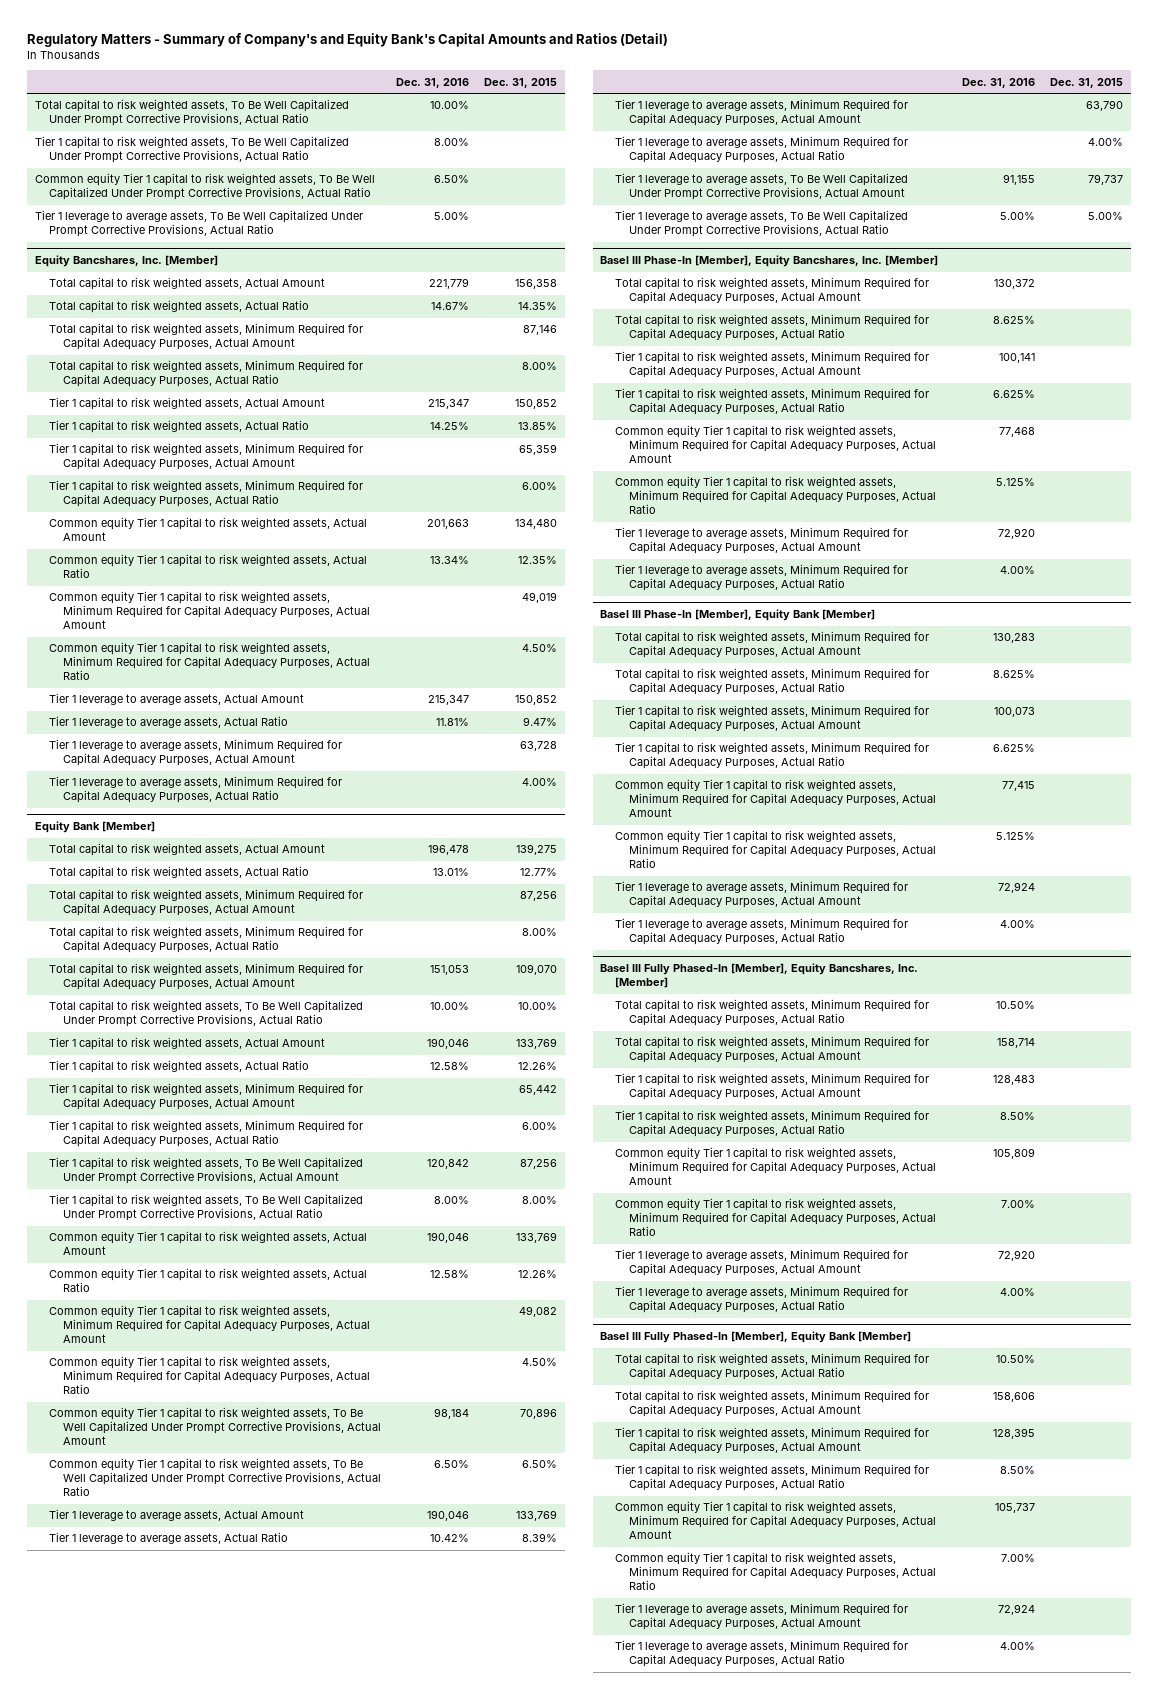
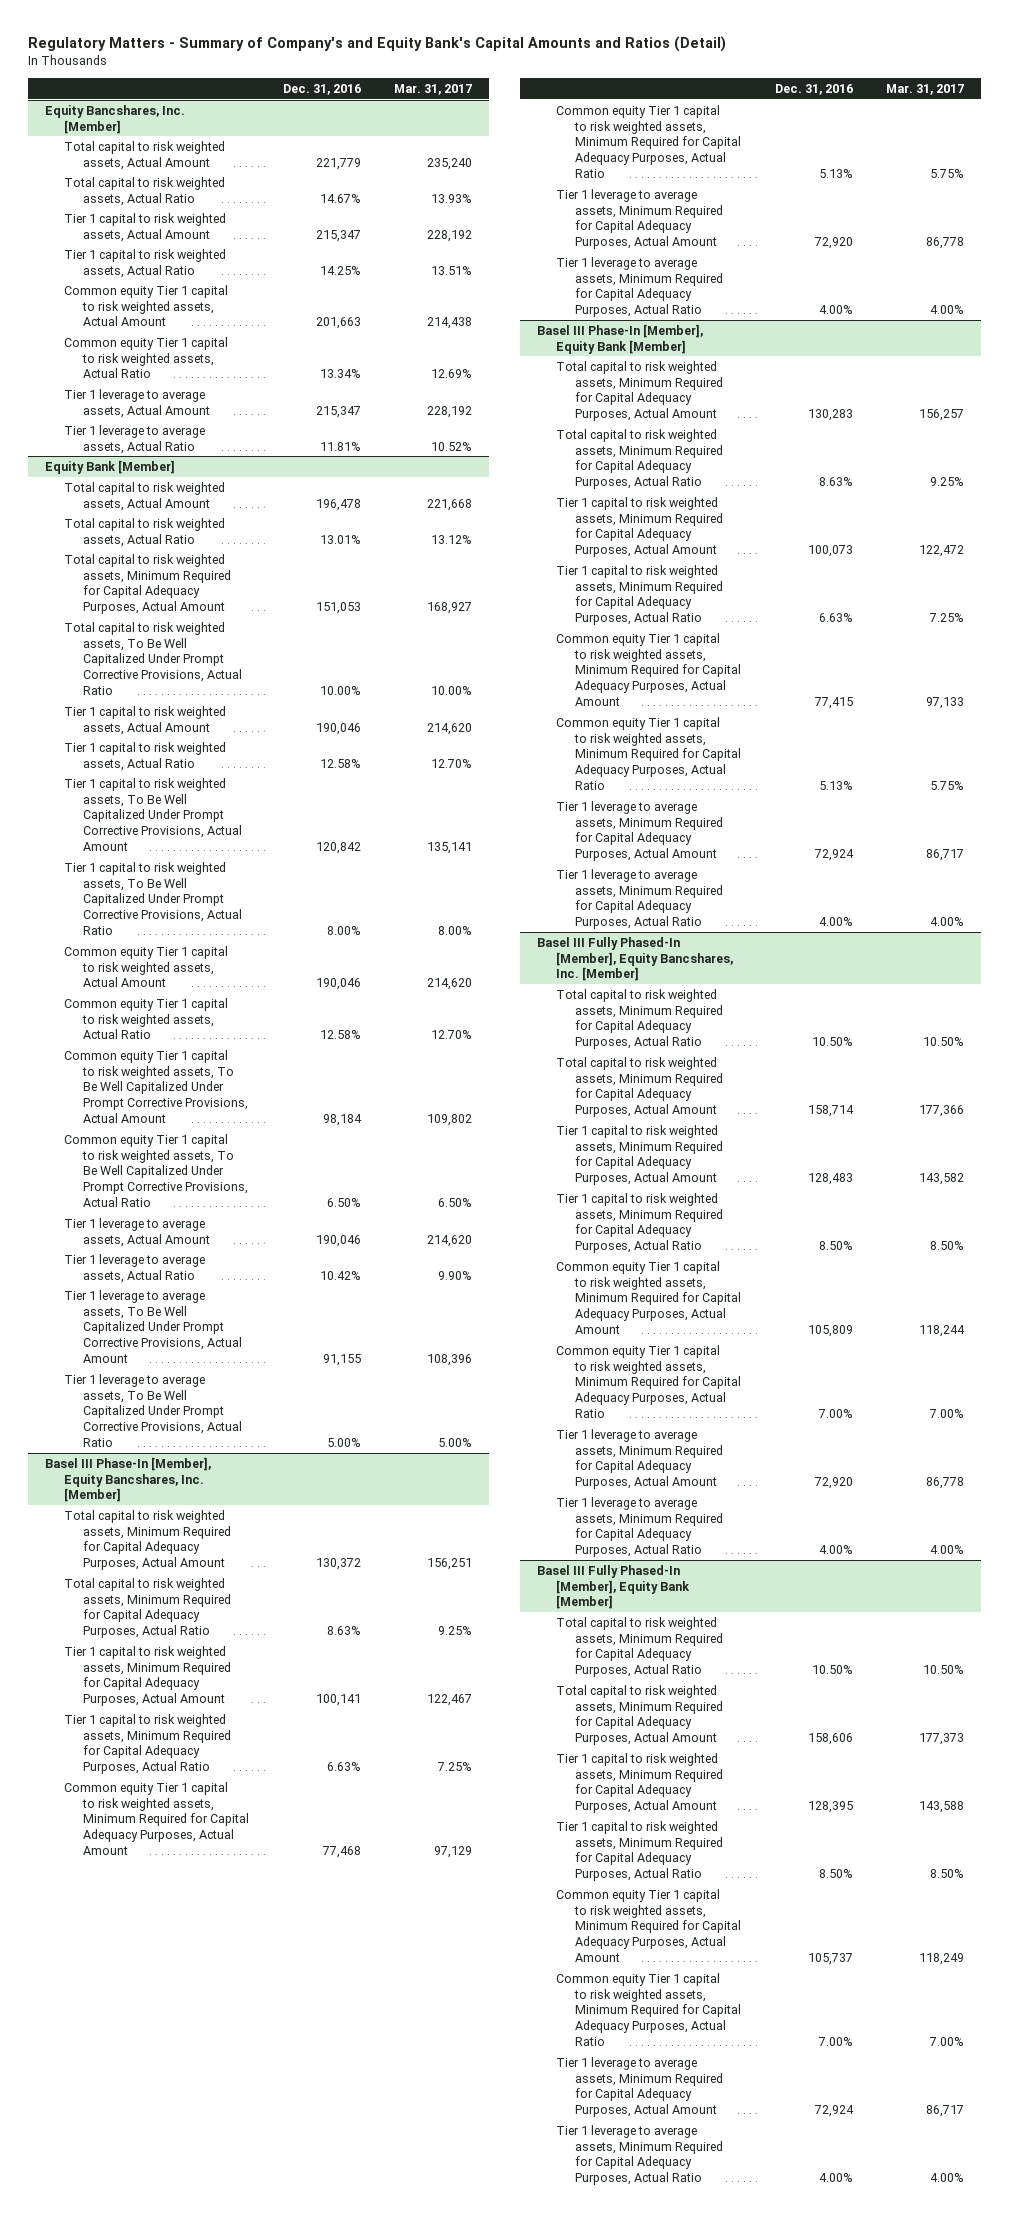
- | Dec. 31, 2016 | Dec. 31, 2015
+ | Dec. 31, 2016 | Mar. 31, 2017
- Total capital to risk weighted assets, To Be Well Capitalized Under Prompt Corrective Provisions, Actual Ratio | 10.00% |
- Tier 1 capital to risk weighted assets, To Be Well Capitalized Under Prompt Corrective Provisions, Actual Ratio | 8.00% |
- Common equity Tier 1 capital to risk weighted assets, To Be Well Capitalized Under Prompt Corrective Provisions, Actual Ratio | 6.50% |
- Tier 1 leverage to average assets, To Be Well Capitalized Under Prompt Corrective Provisions, Actual Ratio | 5.00% |
@ Equity Bancshares, Inc. [Member]
- Total capital to risk weighted assets, Minimum Required for Capital Adequacy Purposes, Actual Amount | | 87,146
- Total capital to risk weighted assets, Minimum Required for Capital Adequacy Purposes, Actual Ratio | | 8.00%
- Tier 1 capital to risk weighted assets, Minimum Required for Capital Adequacy Purposes, Actual Amount | | 65,359
- Tier 1 capital to risk weighted assets, Minimum Required for Capital Adequacy Purposes, Actual Ratio | | 6.00%
- Common equity Tier 1 capital to risk weighted assets, Minimum Required for Capital Adequacy Purposes, Actual Amount | | 49,019
- Common equity Tier 1 capital to risk weighted assets, Minimum Required for Capital Adequacy Purposes, Actual Ratio | | 4.50%
- Tier 1 leverage to average assets, Minimum Required for Capital Adequacy Purposes, Actual Amount | | 63,728
- Tier 1 leverage to average assets, Minimum Required for Capital Adequacy Purposes, Actual Ratio | | 4.00%
@ Equity Bank [Member]
- Total capital to risk weighted assets, Minimum Required for Capital Adequacy Purposes, Actual Amount | | 87,256
- Total capital to risk weighted assets, Minimum Required for Capital Adequacy Purposes, Actual Ratio | | 8.00%
- Tier 1 capital to risk weighted assets, Minimum Required for Capital Adequacy Purposes, Actual Amount | | 65,442
- Tier 1 capital to risk weighted assets, Minimum Required for Capital Adequacy Purposes, Actual Ratio | | 6.00%
- Common equity Tier 1 capital to risk weighted assets, Minimum Required for Capital Adequacy Purposes, Actual Amount | | 49,082
- Common equity Tier 1 capital to risk weighted assets, Minimum Required for Capital Adequacy Purposes, Actual Ratio | | 4.50%
- Tier 1 leverage to average assets, Minimum Required for Capital Adequacy Purposes, Actual Amount | | 63,790
- Tier 1 leverage to average assets, Minimum Required for Capital Adequacy Purposes, Actual Ratio | | 4.00%
@ Basel III Phase-In [Member], Equity Bancshares, Inc. [Member]
- Total capital to risk weighted assets, Minimum Required for Capital Adequacy Purposes, Actual Ratio | 8.625% |
+ Total capital to risk weighted assets, Minimum Required for Capital Adequacy Purposes, Actual Ratio | 8.63% | 9.25%
- Tier 1 capital to risk weighted assets, Minimum Required for Capital Adequacy Purposes, Actual Ratio | 6.625% |
+ Tier 1 capital to risk weighted assets, Minimum Required for Capital Adequacy Purposes, Actual Ratio | 6.63% | 7.25%
- Common equity Tier 1 capital to risk weighted assets, Minimum Required for Capital Adequacy Purposes, Actual Ratio | 5.125% |
+ Common equity Tier 1 capital to risk weighted assets, Minimum Required for Capital Adequacy Purposes, Actual Ratio | 5.13% | 5.75%
@ Basel III Phase-In [Member], Equity Bank [Member]
- Total capital to risk weighted assets, Minimum Required for Capital Adequacy Purposes, Actual Ratio | 8.625% |
+ Total capital to risk weighted assets, Minimum Required for Capital Adequacy Purposes, Actual Ratio | 8.63% | 9.25%
- Tier 1 capital to risk weighted assets, Minimum Required for Capital Adequacy Purposes, Actual Ratio | 6.625% |
+ Tier 1 capital to risk weighted assets, Minimum Required for Capital Adequacy Purposes, Actual Ratio | 6.63% | 7.25%
- Common equity Tier 1 capital to risk weighted assets, Minimum Required for Capital Adequacy Purposes, Actual Ratio | 5.125% |
+ Common equity Tier 1 capital to risk weighted assets, Minimum Required for Capital Adequacy Purposes, Actual Ratio | 5.13% | 5.75%

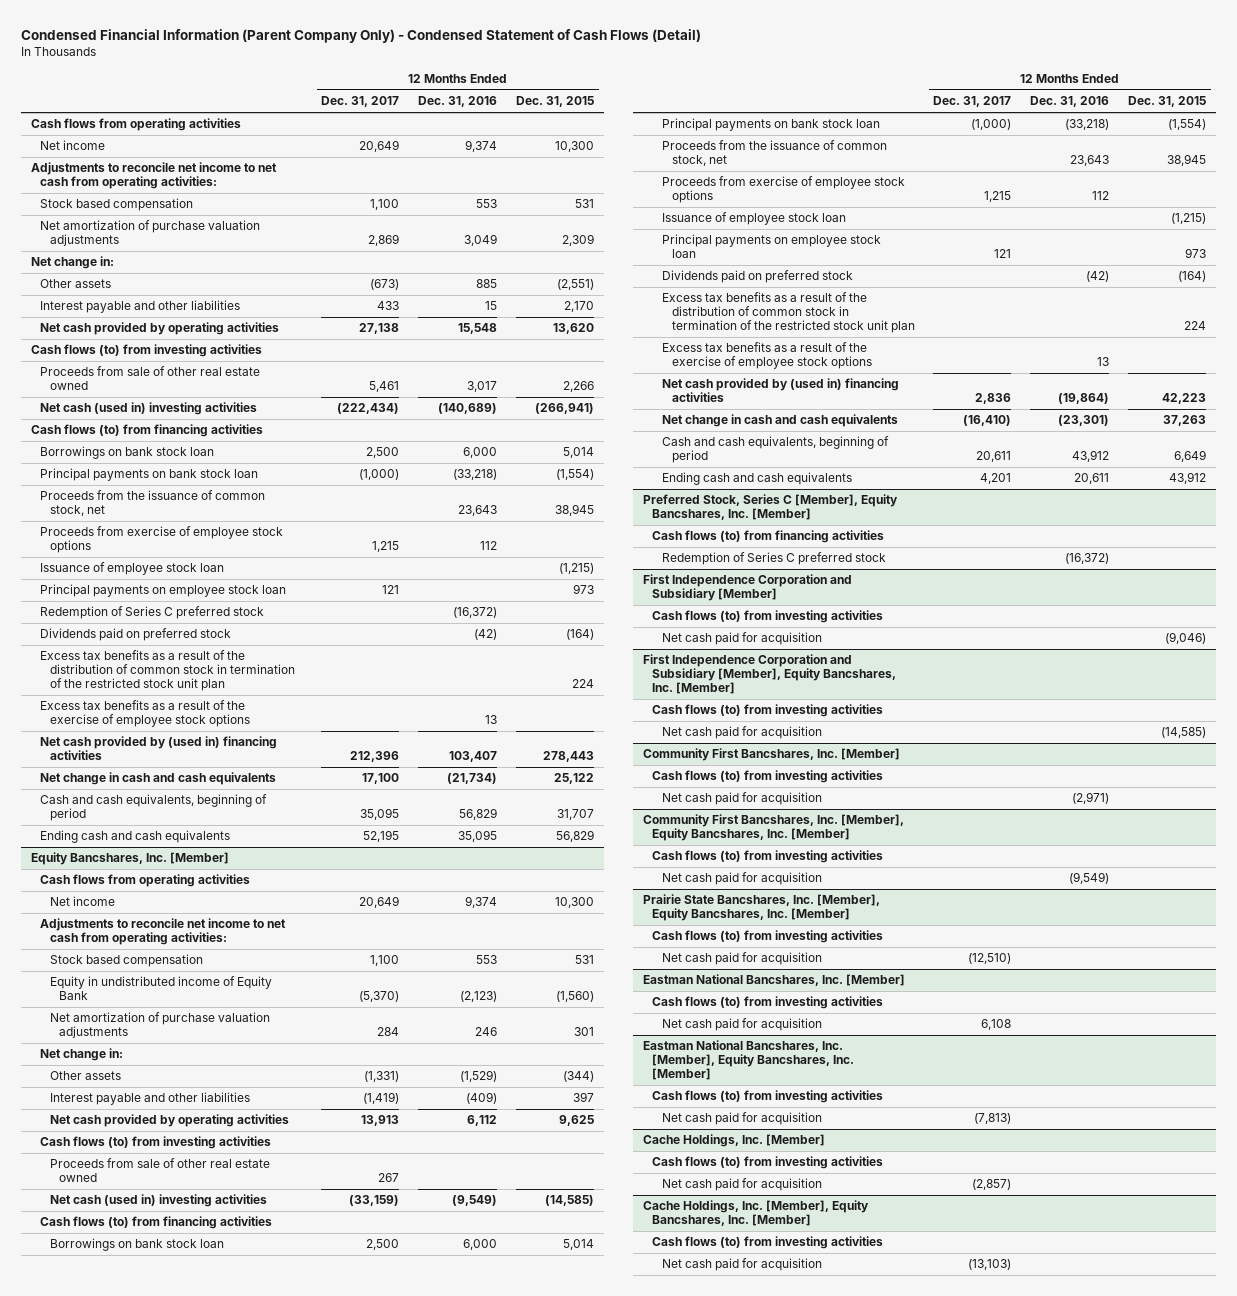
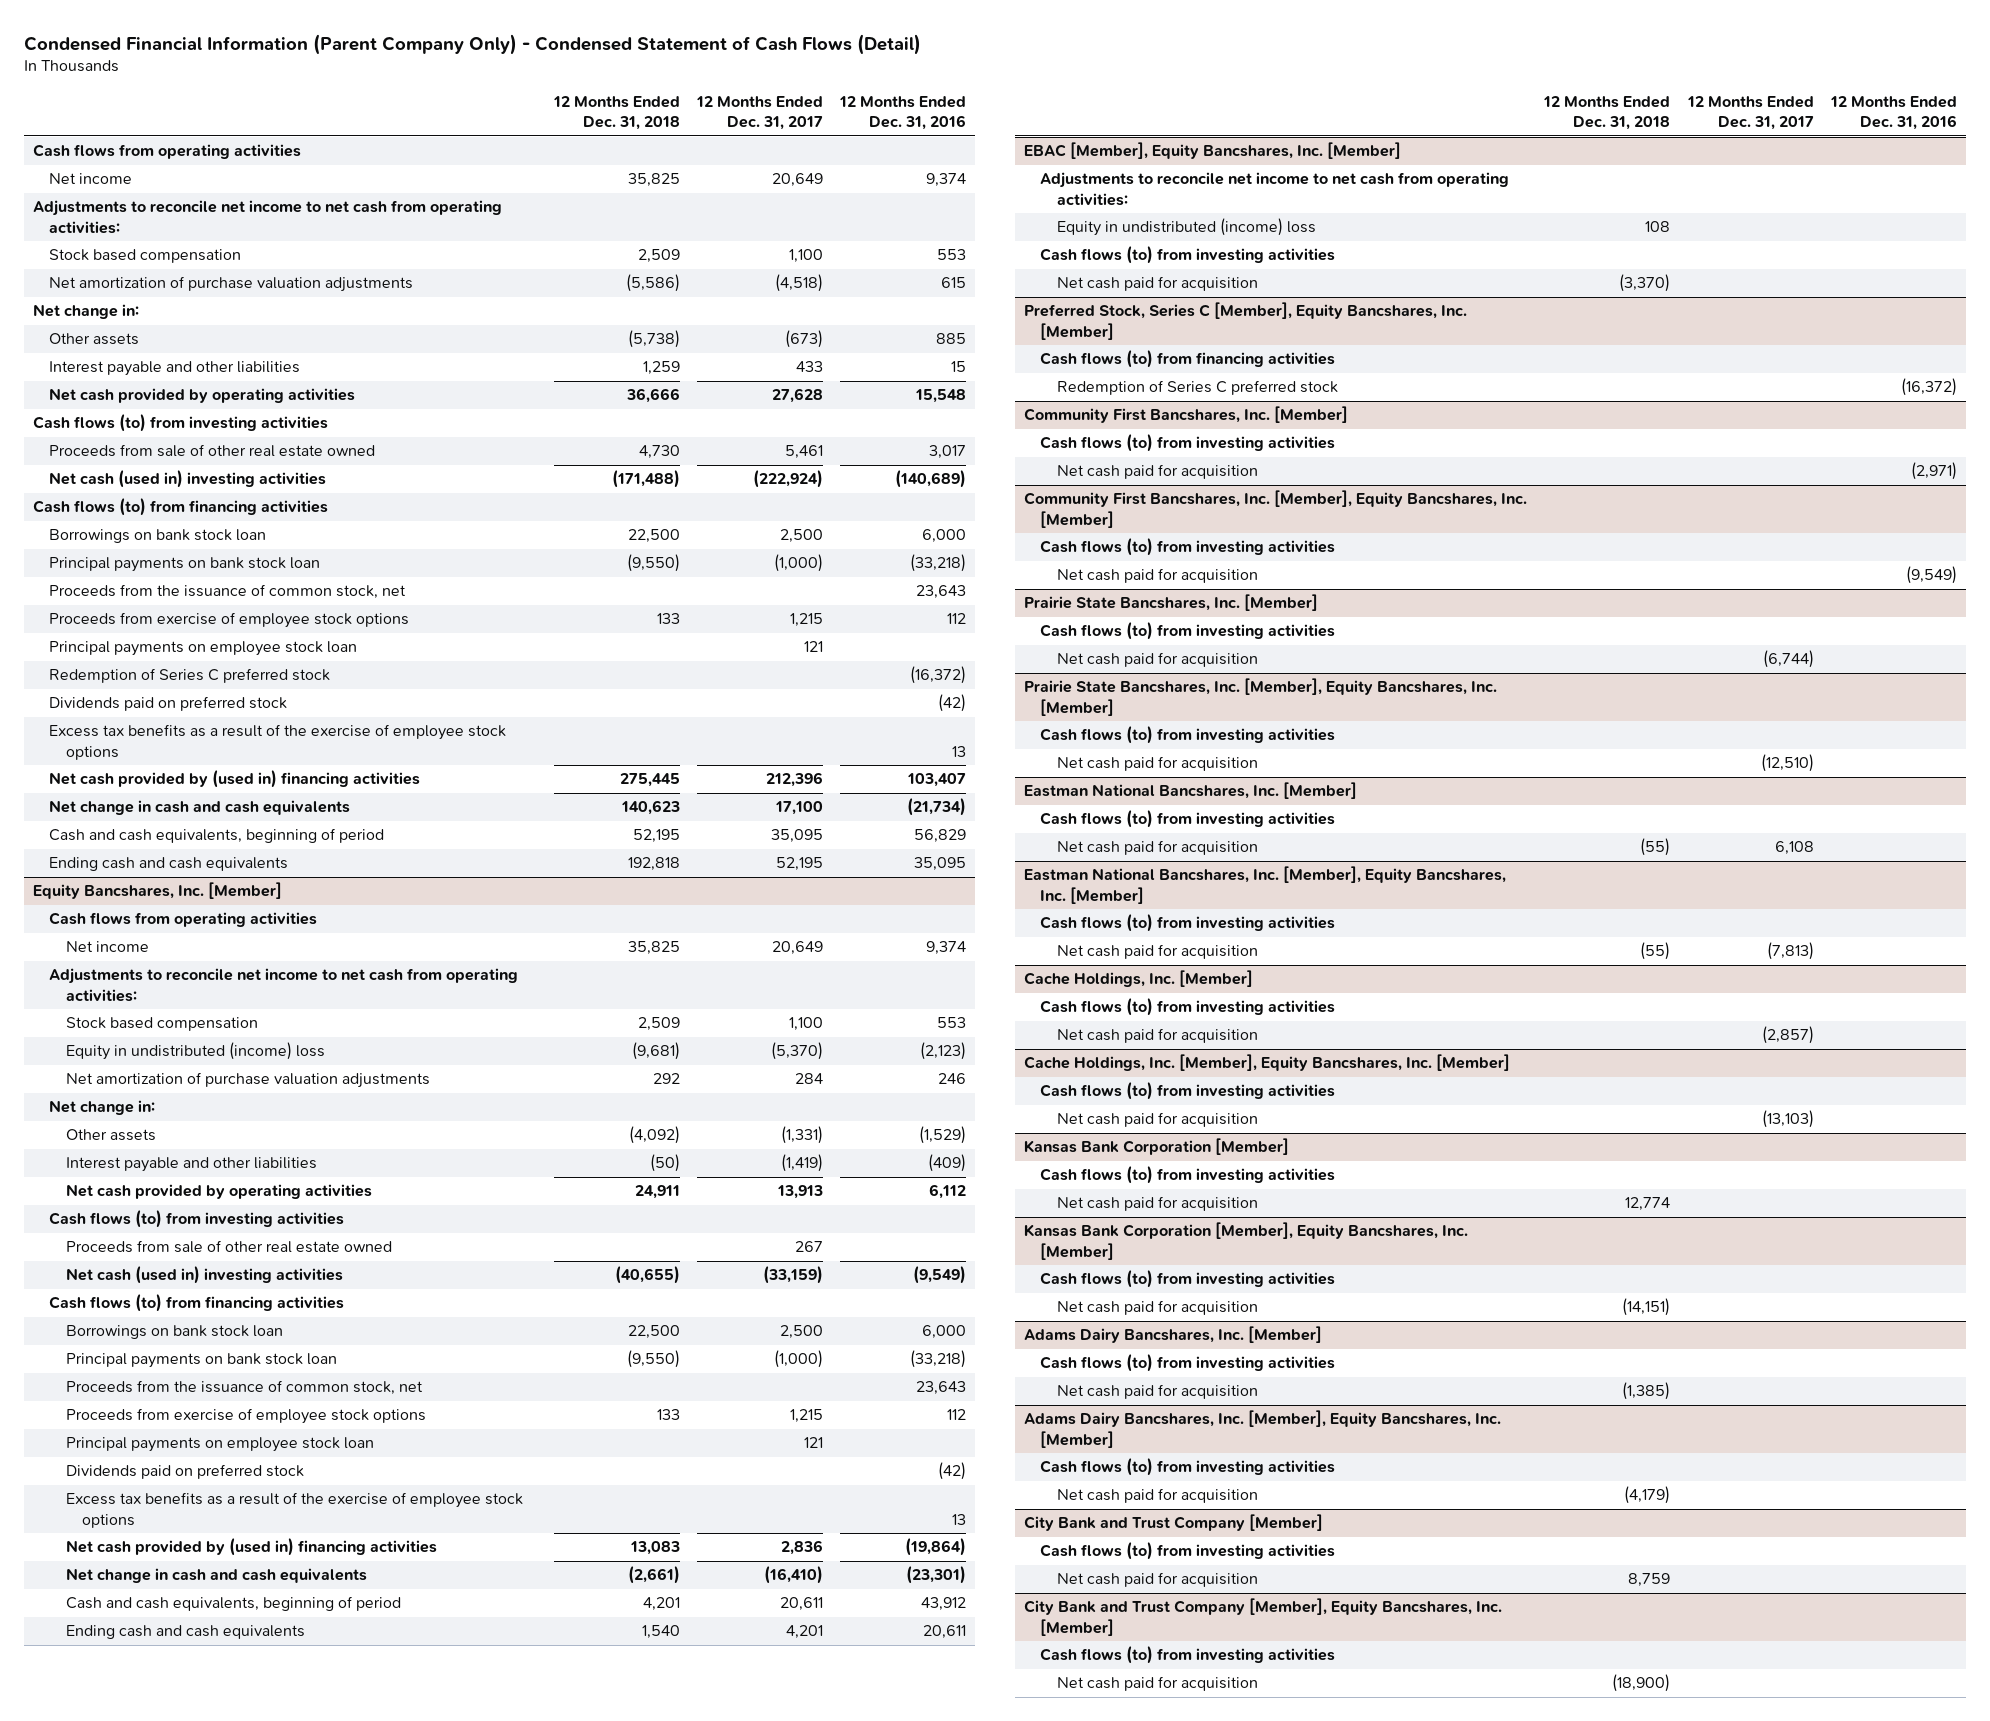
- | 12 Months Ended Dec. 31, 2017 | 12 Months Ended Dec. 31, 2016 | 12 Months Ended Dec. 31, 2015
+ | 12 Months Ended Dec. 31, 2018 | 12 Months Ended Dec. 31, 2017 | 12 Months Ended Dec. 31, 2016
- Net amortization of purchase valuation adjustments | 2,869 | 3,049 | 2,309
+ Net amortization of purchase valuation adjustments | (5,586) | (4,518) | 615
- Net cash provided by operating activities | 27,138 | 15,548 | 13,620
+ Net cash provided by operating activities | 36,666 | 27,628 | 15,548
- Net cash (used in) investing activities | (222,434) | (140,689) | (266,941)
+ Net cash (used in) investing activities | (171,488) | (222,924) | (140,689)
- Issuance of employee stock loan | | | (1,215)
- Excess tax benefits as a result of the distribution of common stock in termination of the restricted stock unit plan | | | 224
@ Equity Bancshares, Inc. [Member]
- Equity in undistributed income of Equity Bank | (5,370) | (2,123) | (1,560)
+ Equity in undistributed (income) loss | (9,681) | (5,370) | (2,123)
- Issuance of employee stock loan | | | (1,215)
- Excess tax benefits as a result of the distribution of common stock in termination of the restricted stock unit plan | | | 224
+ EBAC [Member], Equity Bancshares, Inc. [Member]
+ Adjustments to reconcile net income to net cash from operating activities:
+ Equity in undistributed (income) loss | 108 | |
+ Cash flows (to) from investing activities
+ Net cash paid for acquisition | (3,370) | |
- First Independence Corporation and Subsidiary [Member]
- Cash flows (to) from investing activities
- Net cash paid for acquisition | | | (9,046)
- First Independence Corporation and Subsidiary [Member], Equity Bancshares, Inc. [Member]
- Cash flows (to) from investing activities
- Net cash paid for acquisition | | | (14,585)
+ Prairie State Bancshares, Inc. [Member]
+ Cash flows (to) from investing activities
+ Net cash paid for acquisition | | (6,744) |
+ Kansas Bank Corporation [Member]
+ Cash flows (to) from investing activities
+ Net cash paid for acquisition | 12,774 | |
+ Kansas Bank Corporation [Member], Equity Bancshares, Inc. [Member]
+ Cash flows (to) from investing activities
+ Net cash paid for acquisition | (14,151) | |
+ Adams Dairy Bancshares, Inc. [Member]
+ Cash flows (to) from investing activities
+ Net cash paid for acquisition | (1,385) | |
+ Adams Dairy Bancshares, Inc. [Member], Equity Bancshares, Inc. [Member]
+ Cash flows (to) from investing activities
+ Net cash paid for acquisition | (4,179) | |
+ City Bank and Trust Company [Member]
+ Cash flows (to) from investing activities
+ Net cash paid for acquisition | 8,759 | |
+ City Bank and Trust Company [Member], Equity Bancshares, Inc. [Member]
+ Cash flows (to) from investing activities
+ Net cash paid for acquisition | (18,900) | |

